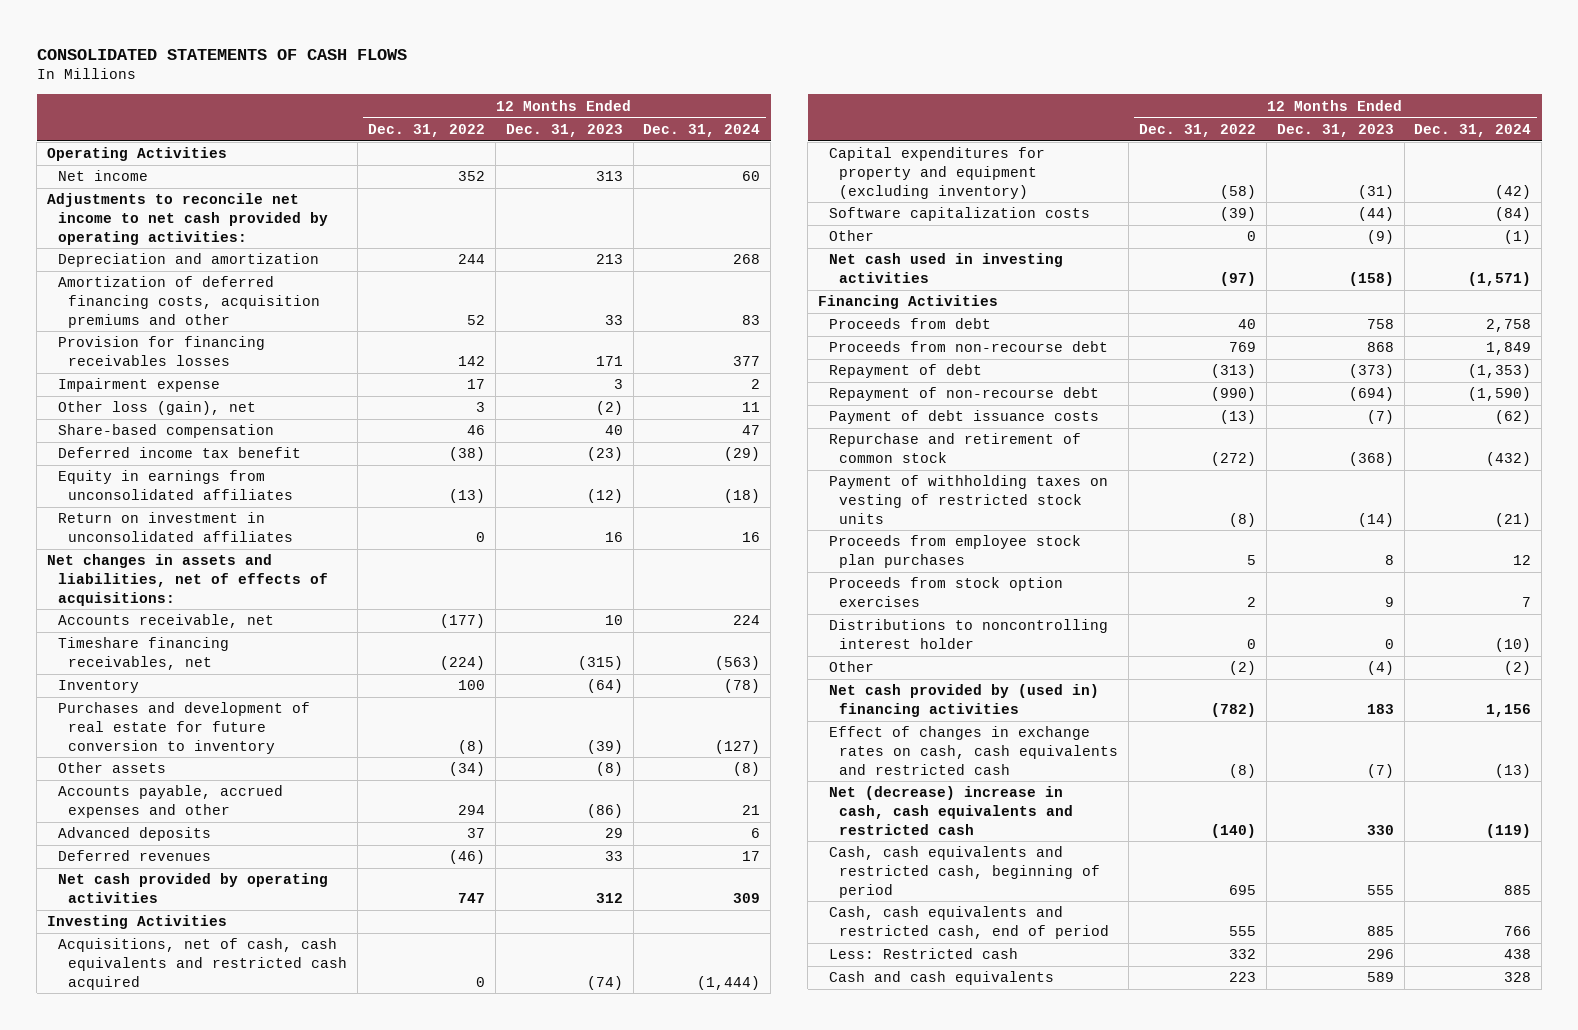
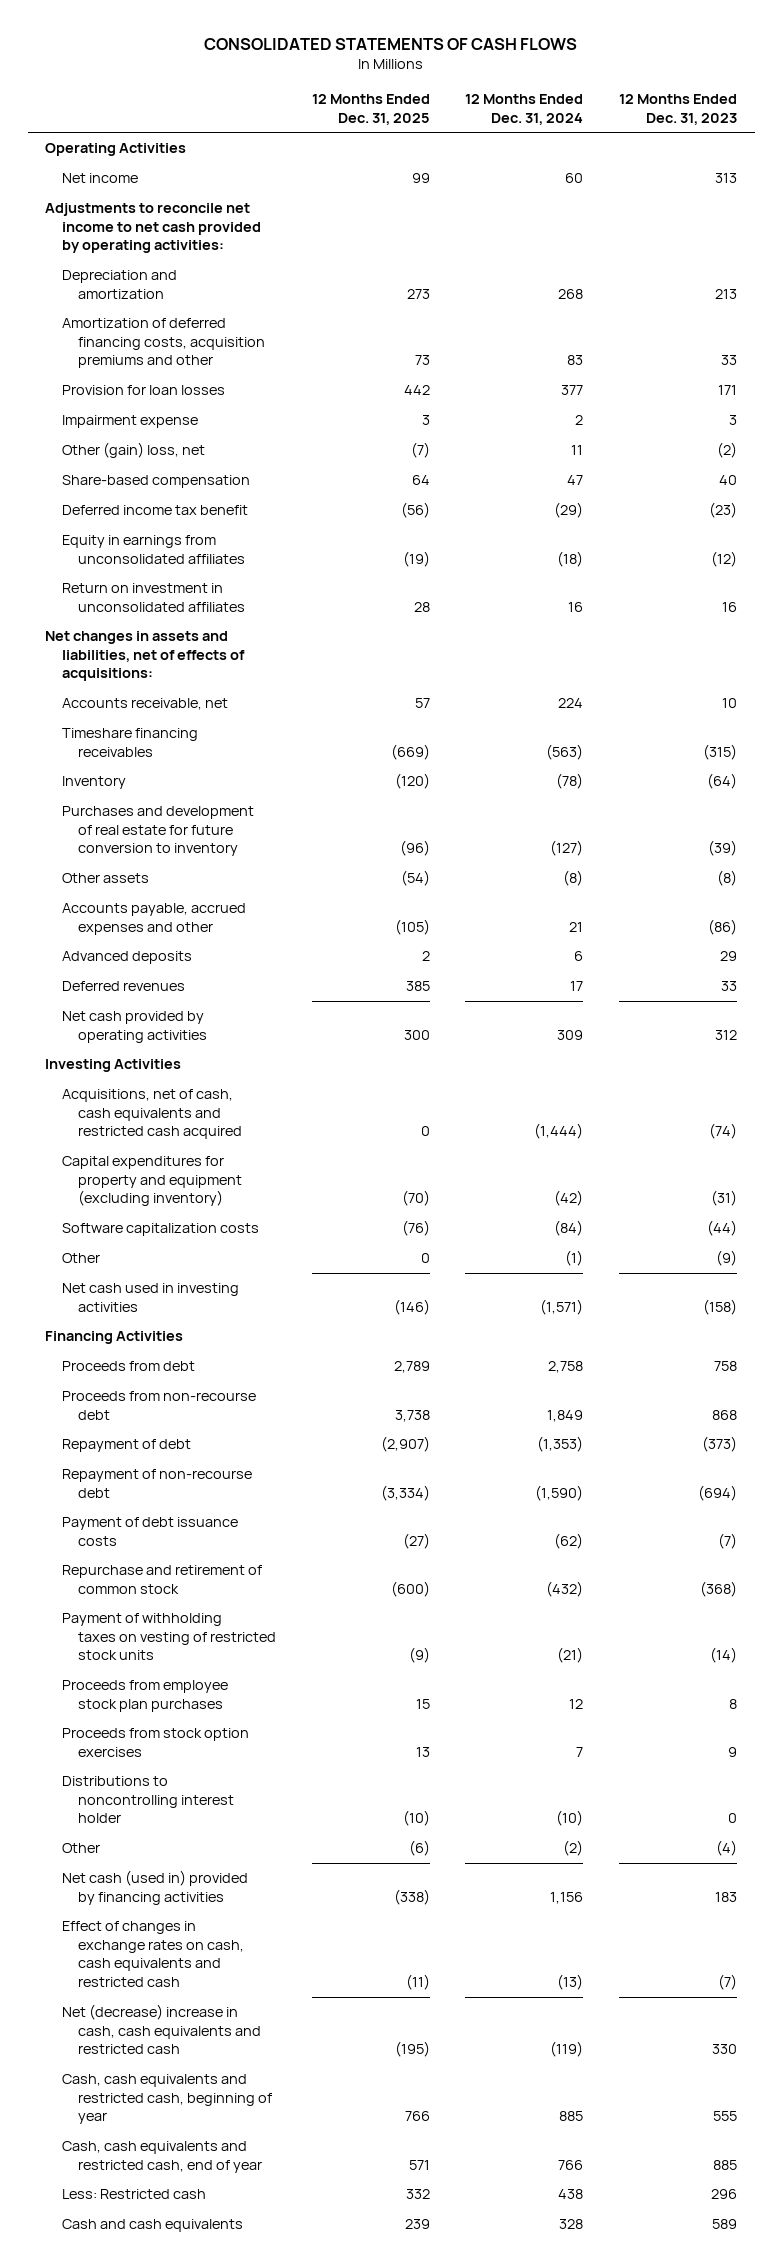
- | 12 Months Ended Dec. 31, 2022 | 12 Months Ended Dec. 31, 2023 | 12 Months Ended Dec. 31, 2024
+ | 12 Months Ended Dec. 31, 2025 | 12 Months Ended Dec. 31, 2024 | 12 Months Ended Dec. 31, 2023
- Provision for financing receivables losses | 142 | 171 | 377
+ Provision for loan losses | 442 | 377 | 171
- Other loss (gain), net | 3 | (2) | 11
+ Other (gain) loss, net | (7) | 11 | (2)
- Timeshare financing receivables, net | (224) | (315) | (563)
+ Timeshare financing receivables | (669) | (563) | (315)
- Net cash provided by (used in) financing activities | (782) | 183 | 1,156
+ Net cash (used in) provided by financing activities | (338) | 1,156 | 183
- Cash, cash equivalents and restricted cash, beginning of period | 695 | 555 | 885
- Cash, cash equivalents and restricted cash, end of period | 555 | 885 | 766
+ Cash, cash equivalents and restricted cash, beginning of year | 766 | 885 | 555
+ Cash, cash equivalents and restricted cash, end of year | 571 | 766 | 885

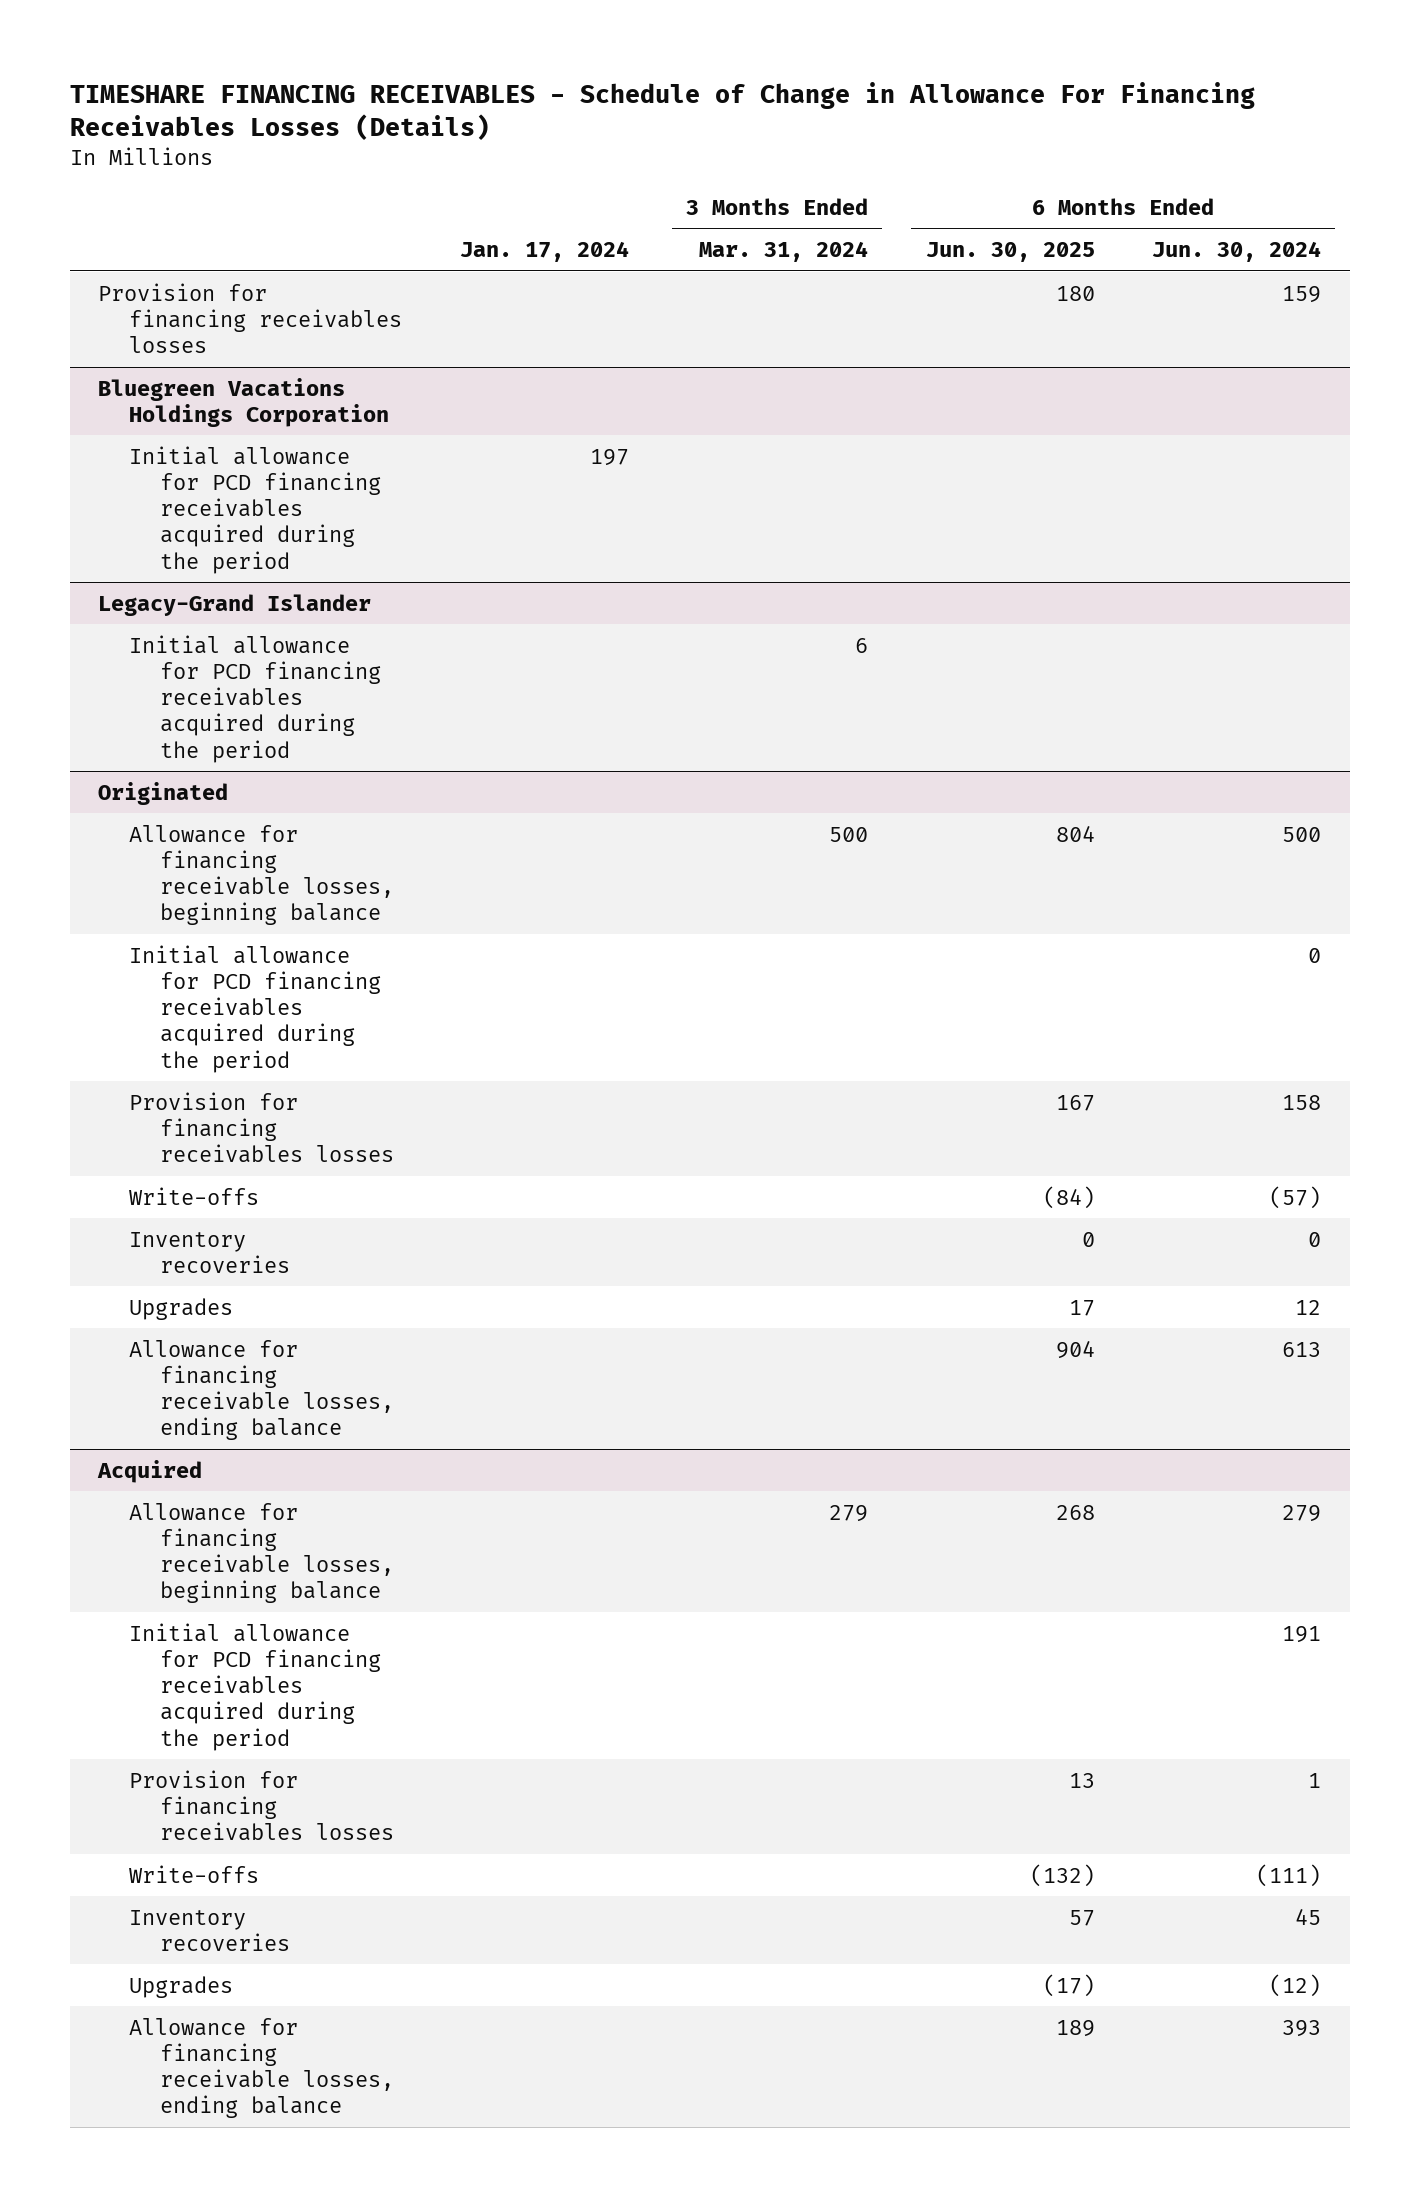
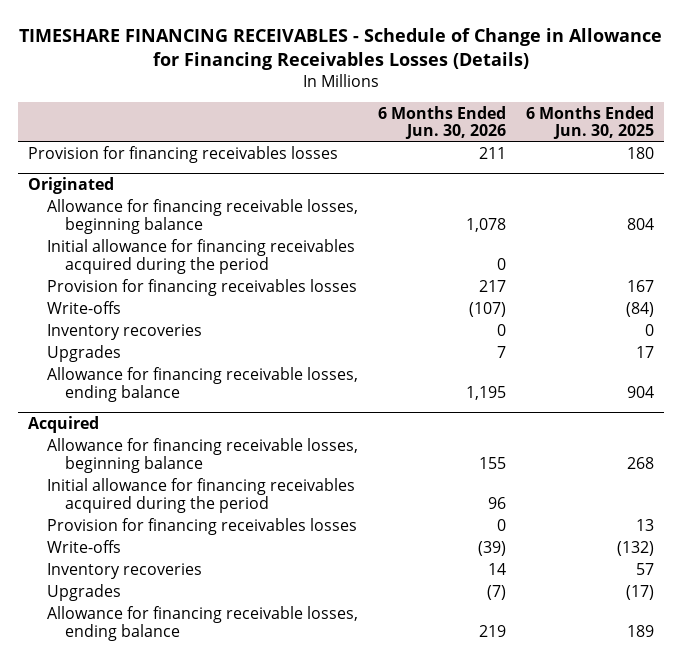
- TIMESHARE FINANCING RECEIVABLES - Schedule of Change in Allowance For Financing Receivables Losses (Details)
+ TIMESHARE FINANCING RECEIVABLES - Schedule of Change in Allowance for Financing Receivables Losses (Details)
- | Jan. 17, 2024 | 3 Months Ended Mar. 31, 2024 | 6 Months Ended Jun. 30, 2025 | 6 Months Ended Jun. 30, 2024
+ | 6 Months Ended Jun. 30, 2026 | 6 Months Ended Jun. 30, 2025
- Bluegreen Vacations Holdings Corporation
- Initial allowance for PCD financing receivables acquired during the period | 197 | | |
- Legacy-Grand Islander
- Initial allowance for PCD financing receivables acquired during the period | | 6 | |
@ Originated
- Initial allowance for PCD financing receivables acquired during the period | | | | 0
+ Initial allowance for financing receivables acquired during the period | 0 |
@ Acquired
- Initial allowance for PCD financing receivables acquired during the period | | | | 191
+ Initial allowance for financing receivables acquired during the period | 96 |

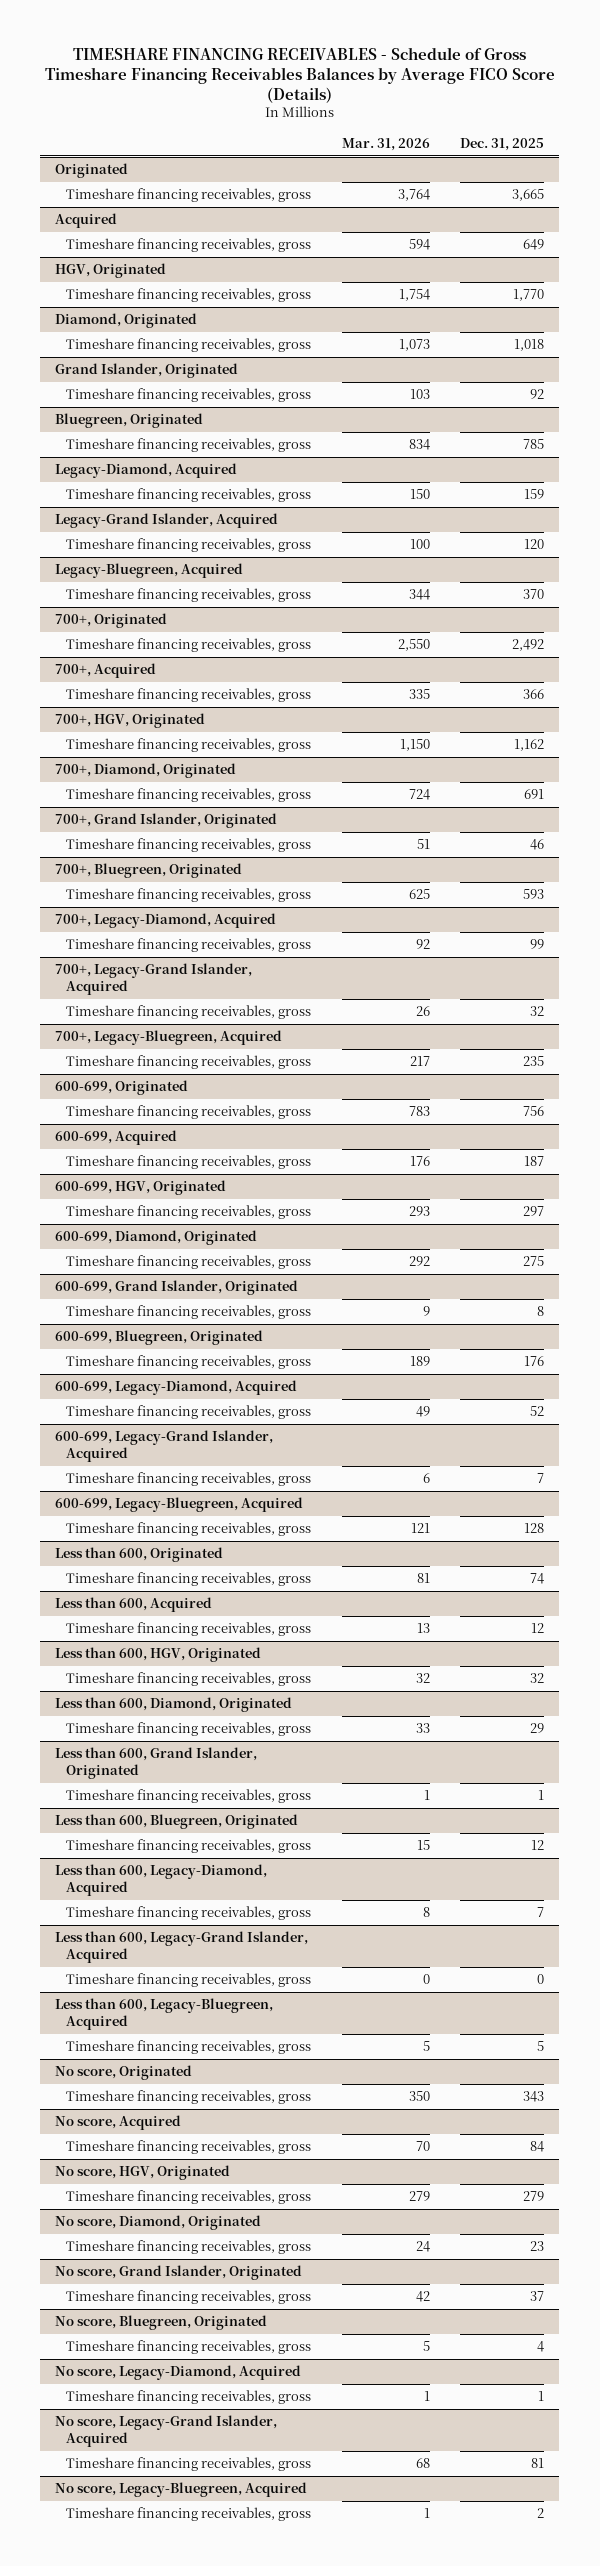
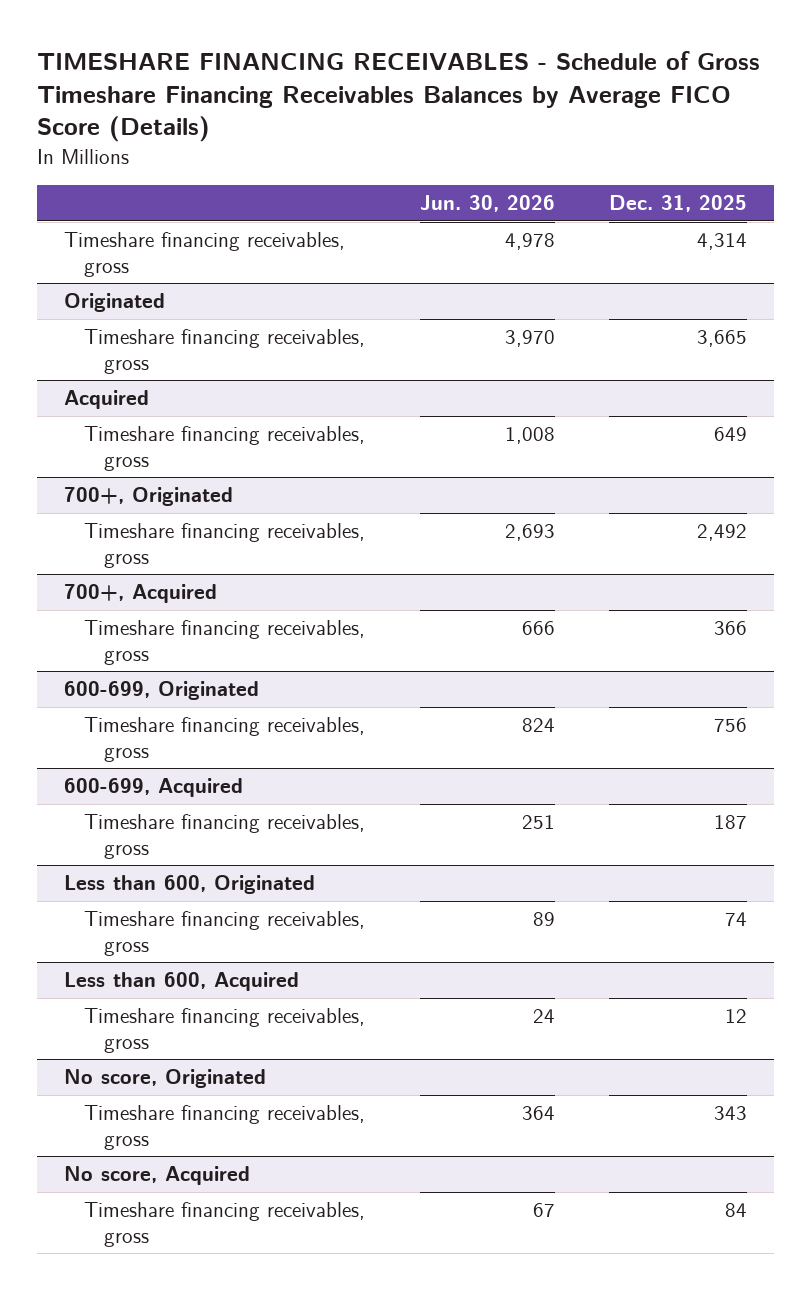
- | Mar. 31, 2026 | Dec. 31, 2025
+ | Jun. 30, 2026 | Dec. 31, 2025
+ Timeshare financing receivables, gross | 4,978 | 4,314
- HGV, Originated
- Timeshare financing receivables, gross | 1,754 | 1,770
- Diamond, Originated
- Timeshare financing receivables, gross | 1,073 | 1,018
- Grand Islander, Originated
- Timeshare financing receivables, gross | 103 | 92
- Bluegreen, Originated
- Timeshare financing receivables, gross | 834 | 785
- Legacy-Diamond, Acquired
- Timeshare financing receivables, gross | 150 | 159
- Legacy-Grand Islander, Acquired
- Timeshare financing receivables, gross | 100 | 120
- Legacy-Bluegreen, Acquired
- Timeshare financing receivables, gross | 344 | 370
- 700+, HGV, Originated
- Timeshare financing receivables, gross | 1,150 | 1,162
- 700+, Diamond, Originated
- Timeshare financing receivables, gross | 724 | 691
- 700+, Grand Islander, Originated
- Timeshare financing receivables, gross | 51 | 46
- 700+, Bluegreen, Originated
- Timeshare financing receivables, gross | 625 | 593
- 700+, Legacy-Diamond, Acquired
- Timeshare financing receivables, gross | 92 | 99
- 700+, Legacy-Grand Islander, Acquired
- Timeshare financing receivables, gross | 26 | 32
- 700+, Legacy-Bluegreen, Acquired
- Timeshare financing receivables, gross | 217 | 235
- 600-699, HGV, Originated
- Timeshare financing receivables, gross | 293 | 297
- 600-699, Diamond, Originated
- Timeshare financing receivables, gross | 292 | 275
- 600-699, Grand Islander, Originated
- Timeshare financing receivables, gross | 9 | 8
- 600-699, Bluegreen, Originated
- Timeshare financing receivables, gross | 189 | 176
- 600-699, Legacy-Diamond, Acquired
- Timeshare financing receivables, gross | 49 | 52
- 600-699, Legacy-Grand Islander, Acquired
- Timeshare financing receivables, gross | 6 | 7
- 600-699, Legacy-Bluegreen, Acquired
- Timeshare financing receivables, gross | 121 | 128
- Less than 600, HGV, Originated
- Timeshare financing receivables, gross | 32 | 32
- Less than 600, Diamond, Originated
- Timeshare financing receivables, gross | 33 | 29
- Less than 600, Grand Islander, Originated
- Timeshare financing receivables, gross | 1 | 1
- Less than 600, Bluegreen, Originated
- Timeshare financing receivables, gross | 15 | 12
- Less than 600, Legacy-Diamond, Acquired
- Timeshare financing receivables, gross | 8 | 7
- Less than 600, Legacy-Grand Islander, Acquired
- Timeshare financing receivables, gross | 0 | 0
- Less than 600, Legacy-Bluegreen, Acquired
- Timeshare financing receivables, gross | 5 | 5
- No score, HGV, Originated
- Timeshare financing receivables, gross | 279 | 279
- No score, Diamond, Originated
- Timeshare financing receivables, gross | 24 | 23
- No score, Grand Islander, Originated
- Timeshare financing receivables, gross | 42 | 37
- No score, Bluegreen, Originated
- Timeshare financing receivables, gross | 5 | 4
- No score, Legacy-Diamond, Acquired
- Timeshare financing receivables, gross | 1 | 1
- No score, Legacy-Grand Islander, Acquired
- Timeshare financing receivables, gross | 68 | 81
- No score, Legacy-Bluegreen, Acquired
- Timeshare financing receivables, gross | 1 | 2

